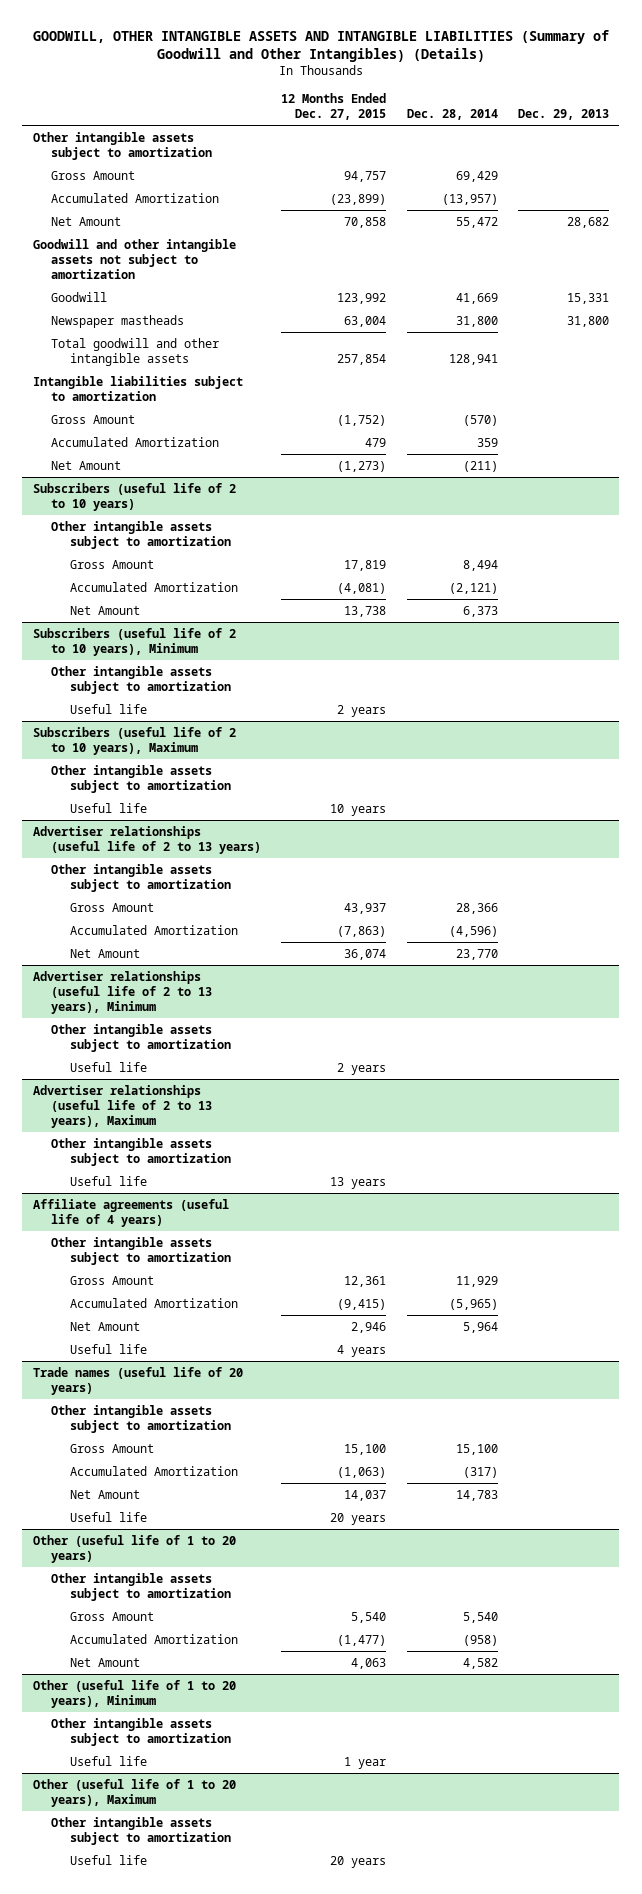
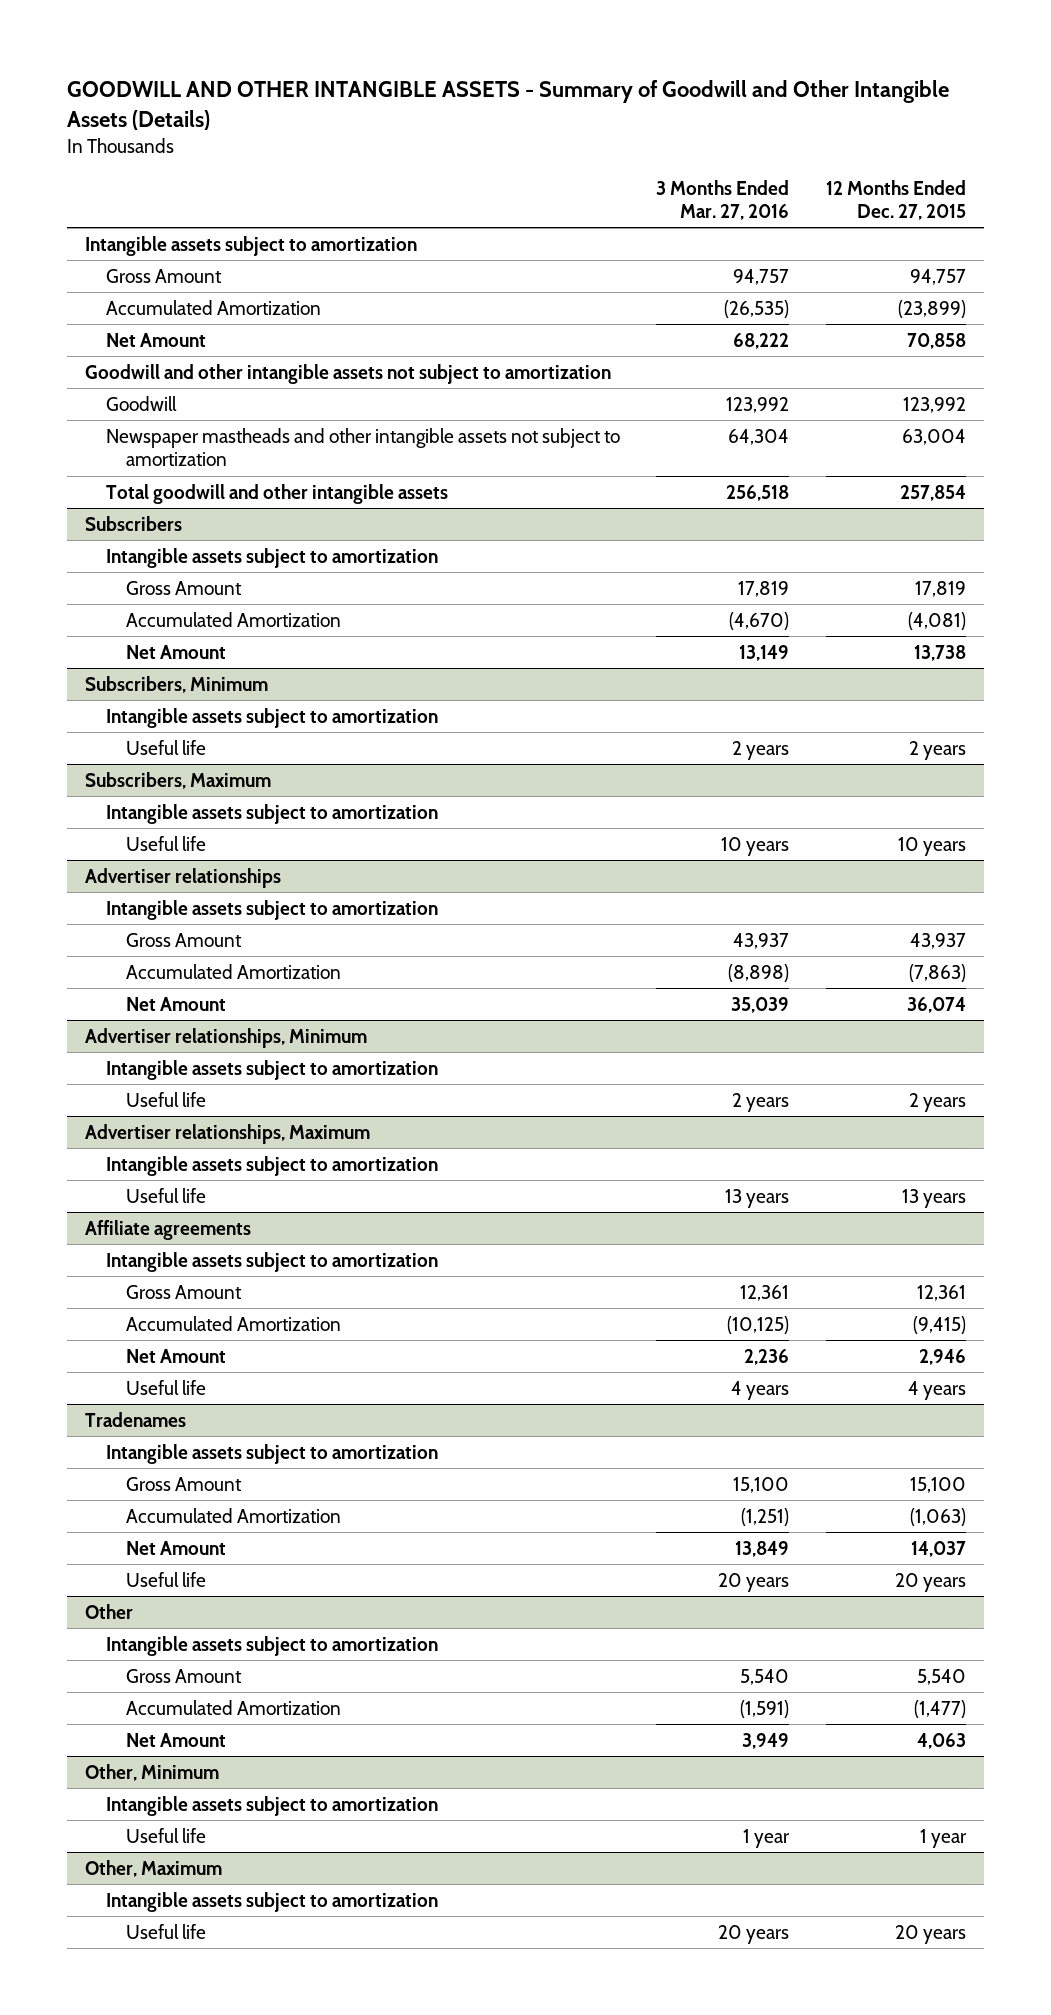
- GOODWILL, OTHER INTANGIBLE ASSETS AND INTANGIBLE LIABILITIES (Summary of Goodwill and Other Intangibles) (Details)
+ GOODWILL AND OTHER INTANGIBLE ASSETS - Summary of Goodwill and Other Intangible Assets (Details)
- | 12 Months Ended Dec. 27, 2015 | Dec. 28, 2014 | Dec. 29, 2013
+ | 3 Months Ended Mar. 27, 2016 | 12 Months Ended Dec. 27, 2015
- Other intangible assets subject to amortization
+ Intangible assets subject to amortization
- Newspaper mastheads | 63,004 | 31,800 | 31,800
+ Newspaper mastheads and other intangible assets not subject to amortization | 64,304 | 63,004
- Intangible liabilities subject to amortization
- Gross Amount | (1,752) | (570) |
- Accumulated Amortization | 479 | 359 |
- Net Amount | (1,273) | (211) |
- Subscribers (useful life of 2 to 10 years)
- Other intangible assets subject to amortization
+ Subscribers
+ Intangible assets subject to amortization
- Subscribers (useful life of 2 to 10 years), Minimum
- Other intangible assets subject to amortization
+ Subscribers, Minimum
+ Intangible assets subject to amortization
- Subscribers (useful life of 2 to 10 years), Maximum
- Other intangible assets subject to amortization
+ Subscribers, Maximum
+ Intangible assets subject to amortization
- Advertiser relationships (useful life of 2 to 13 years)
- Other intangible assets subject to amortization
+ Advertiser relationships
+ Intangible assets subject to amortization
- Advertiser relationships (useful life of 2 to 13 years), Minimum
- Other intangible assets subject to amortization
+ Advertiser relationships, Minimum
+ Intangible assets subject to amortization
- Advertiser relationships (useful life of 2 to 13 years), Maximum
- Other intangible assets subject to amortization
+ Advertiser relationships, Maximum
+ Intangible assets subject to amortization
- Affiliate agreements (useful life of 4 years)
- Other intangible assets subject to amortization
+ Affiliate agreements
+ Intangible assets subject to amortization
- Trade names (useful life of 20 years)
- Other intangible assets subject to amortization
+ Tradenames
+ Intangible assets subject to amortization
- Other (useful life of 1 to 20 years)
- Other intangible assets subject to amortization
+ Other
+ Intangible assets subject to amortization
- Other (useful life of 1 to 20 years), Minimum
- Other intangible assets subject to amortization
+ Other, Minimum
+ Intangible assets subject to amortization
- Other (useful life of 1 to 20 years), Maximum
- Other intangible assets subject to amortization
+ Other, Maximum
+ Intangible assets subject to amortization

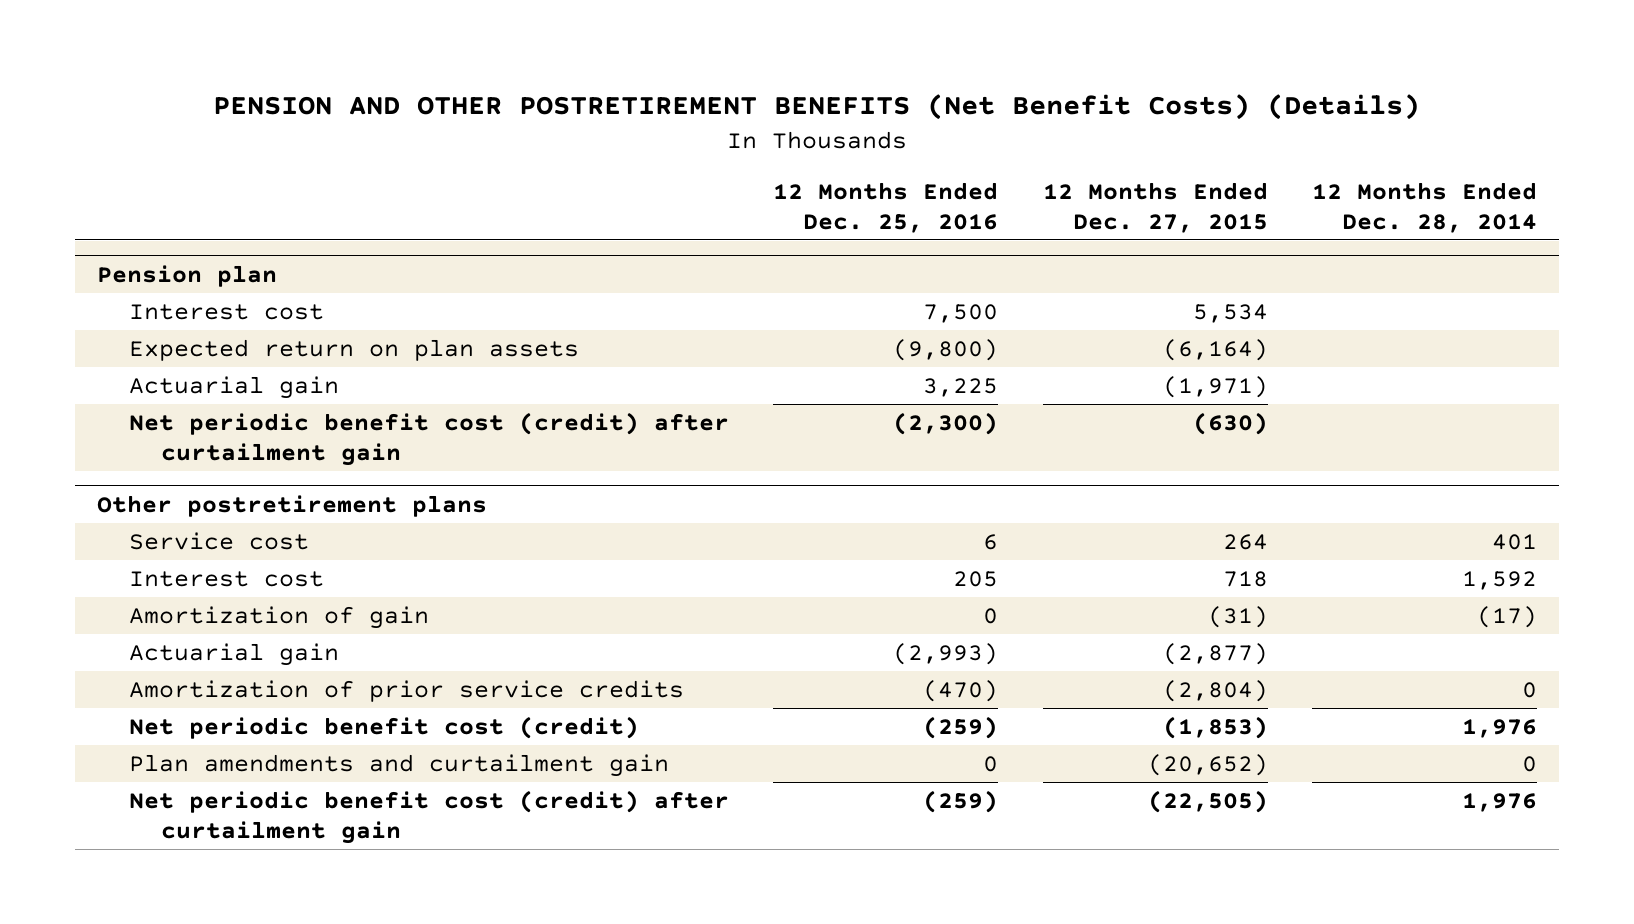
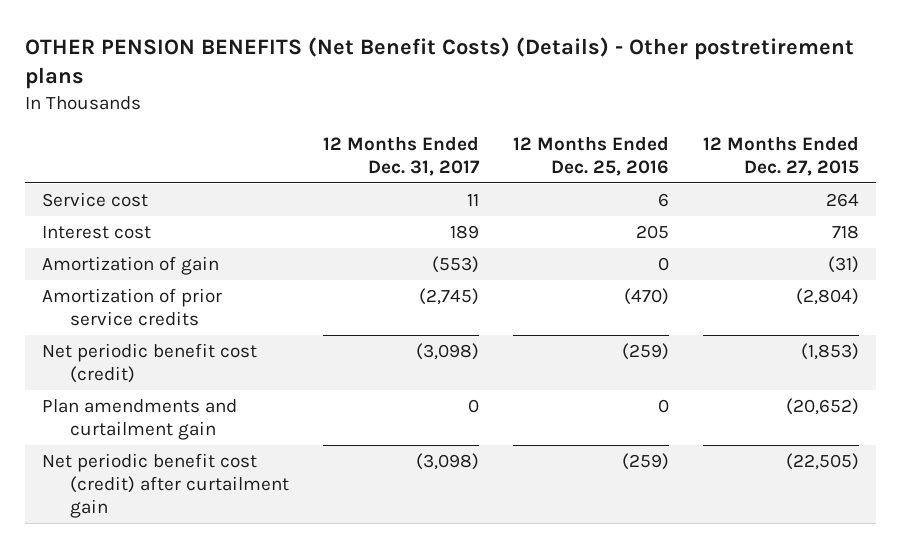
- PENSION AND OTHER POSTRETIREMENT BENEFITS (Net Benefit Costs) (Details)
+ OTHER PENSION BENEFITS (Net Benefit Costs) (Details) - Other postretirement plans
- | 12 Months Ended Dec. 25, 2016 | 12 Months Ended Dec. 27, 2015 | 12 Months Ended Dec. 28, 2014
+ | 12 Months Ended Dec. 31, 2017 | 12 Months Ended Dec. 25, 2016 | 12 Months Ended Dec. 27, 2015
- Pension plan
- Interest cost | 7,500 | 5,534 |
- Expected return on plan assets | (9,800) | (6,164) |
- Actuarial gain | 3,225 | (1,971) |
- Net periodic benefit cost (credit) after curtailment gain | (2,300) | (630) |
- Other postretirement plans
- Actuarial gain | (2,993) | (2,877) |

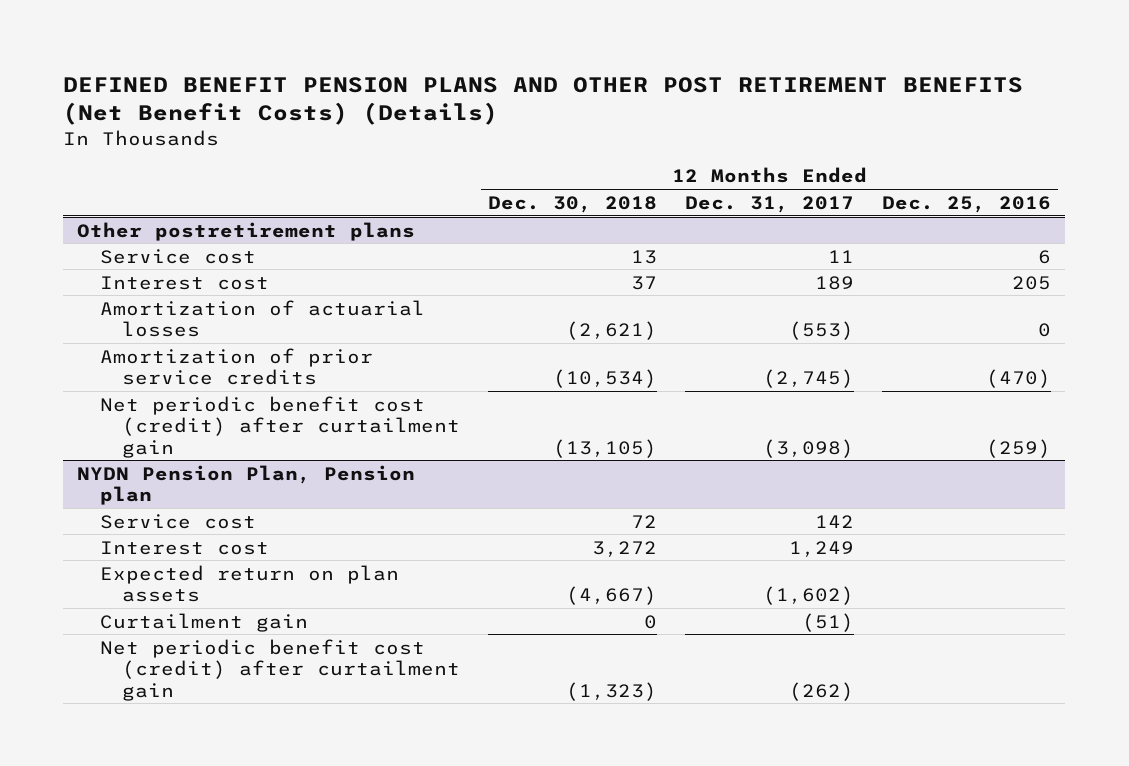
- OTHER PENSION BENEFITS (Net Benefit Costs) (Details) - Other postretirement plans
+ DEFINED BENEFIT PENSION PLANS AND OTHER POST RETIREMENT BENEFITS (Net Benefit Costs) (Details)
- | 12 Months Ended Dec. 31, 2017 | 12 Months Ended Dec. 25, 2016 | 12 Months Ended Dec. 27, 2015
+ | 12 Months Ended Dec. 30, 2018 | 12 Months Ended Dec. 31, 2017 | 12 Months Ended Dec. 25, 2016
+ Other postretirement plans
- Amortization of gain | (553) | 0 | (31)
+ Amortization of actuarial losses | (2,621) | (553) | 0
- Net periodic benefit cost (credit) | (3,098) | (259) | (1,853)
- Plan amendments and curtailment gain | 0 | 0 | (20,652)
+ NYDN Pension Plan, Pension plan
+ Service cost | 72 | 142 |
+ Interest cost | 3,272 | 1,249 |
+ Expected return on plan assets | (4,667) | (1,602) |
+ Curtailment gain | 0 | (51) |
+ Net periodic benefit cost (credit) after curtailment gain | (1,323) | (262) |

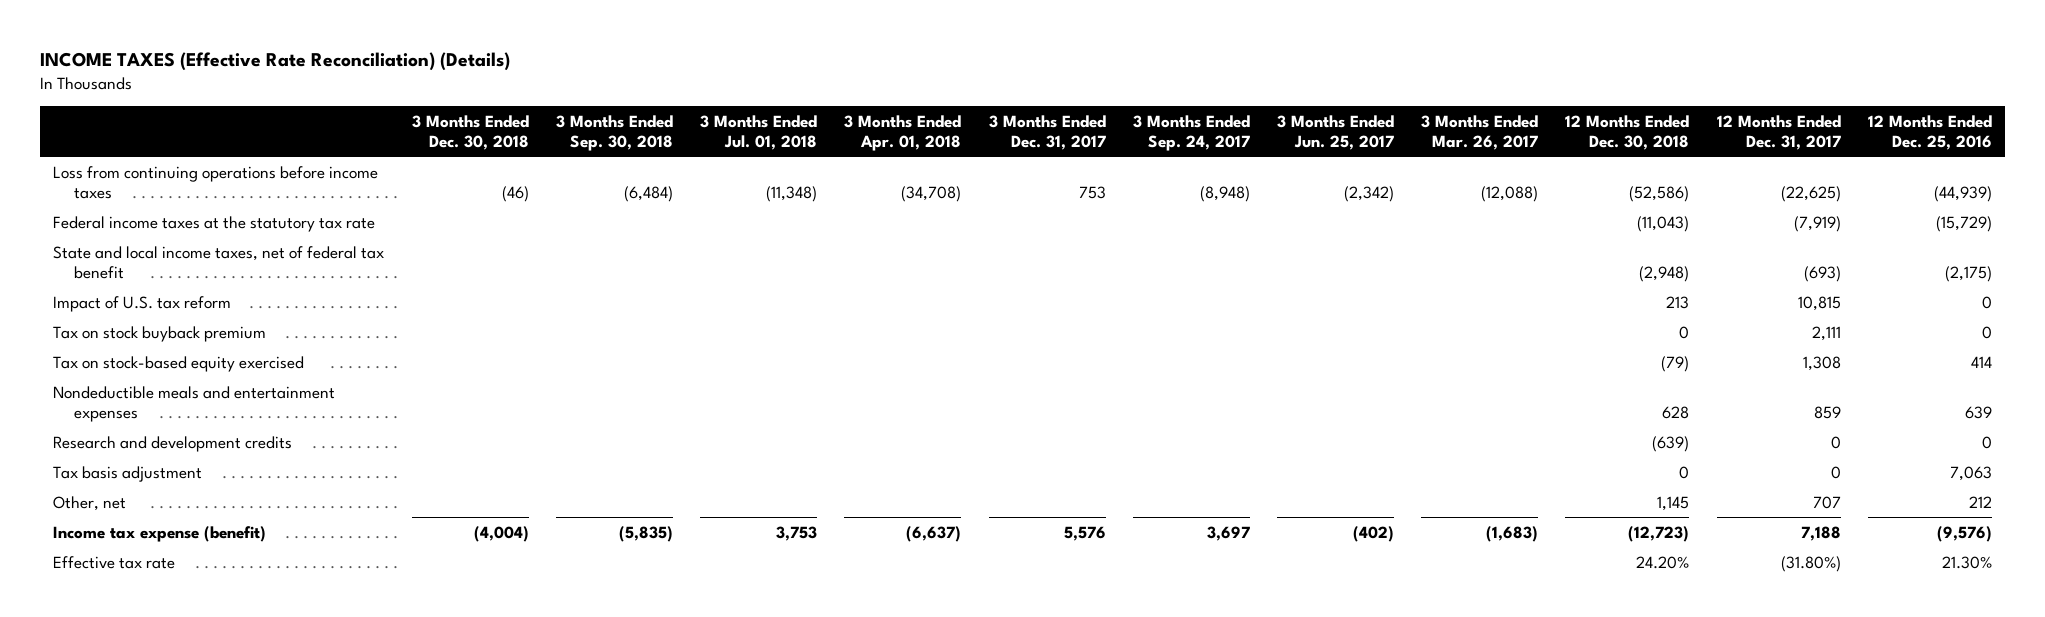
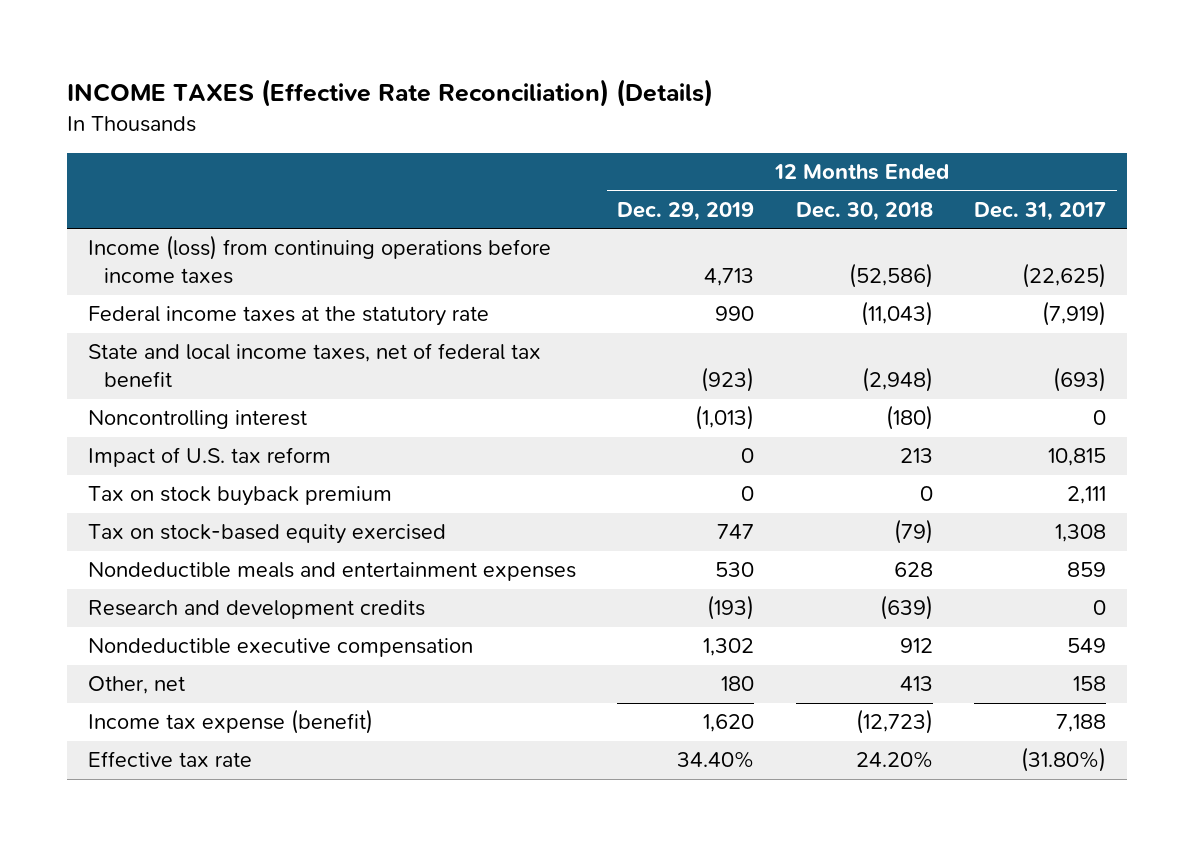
- | 3 Months Ended Dec. 30, 2018 | 3 Months Ended Sep. 30, 2018 | 3 Months Ended Jul. 01, 2018 | 3 Months Ended Apr. 01, 2018 | 3 Months Ended Dec. 31, 2017 | 3 Months Ended Sep. 24, 2017 | 3 Months Ended Jun. 25, 2017 | 3 Months Ended Mar. 26, 2017 | 12 Months Ended Dec. 30, 2018 | 12 Months Ended Dec. 31, 2017 | 12 Months Ended Dec. 25, 2016
+ | 12 Months Ended Dec. 29, 2019 | 12 Months Ended Dec. 30, 2018 | 12 Months Ended Dec. 31, 2017
- Loss from continuing operations before income taxes | (46) | (6,484) | (11,348) | (34,708) | 753 | (8,948) | (2,342) | (12,088) | (52,586) | (22,625) | (44,939)
- Federal income taxes at the statutory tax rate | | | | | | | | | (11,043) | (7,919) | (15,729)
+ Income (loss) from continuing operations before income taxes | 4,713 | (52,586) | (22,625)
+ Federal income taxes at the statutory rate | 990 | (11,043) | (7,919)
+ Noncontrolling interest | (1,013) | (180) | 0
- Tax basis adjustment | | | | | | | | | 0 | 0 | 7,063
- Other, net | | | | | | | | | 1,145 | 707 | 212
+ Nondeductible executive compensation | 1,302 | 912 | 549
+ Other, net | 180 | 413 | 158

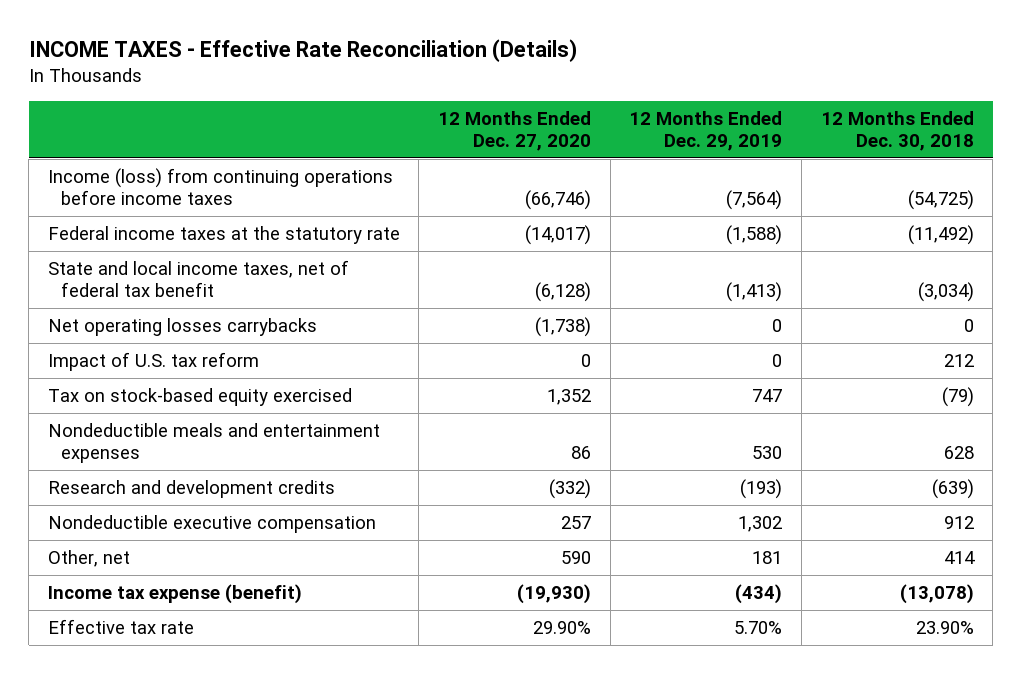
- INCOME TAXES (Effective Rate Reconciliation) (Details)
+ INCOME TAXES - Effective Rate Reconciliation (Details)
- | 12 Months Ended Dec. 29, 2019 | 12 Months Ended Dec. 30, 2018 | 12 Months Ended Dec. 31, 2017
+ | 12 Months Ended Dec. 27, 2020 | 12 Months Ended Dec. 29, 2019 | 12 Months Ended Dec. 30, 2018
- Income (loss) from continuing operations before income taxes | 4,713 | (52,586) | (22,625)
- Federal income taxes at the statutory rate | 990 | (11,043) | (7,919)
- State and local income taxes, net of federal tax benefit | (923) | (2,948) | (693)
- Noncontrolling interest | (1,013) | (180) | 0
- Impact of U.S. tax reform | 0 | 213 | 10,815
- Tax on stock buyback premium | 0 | 0 | 2,111
+ Income (loss) from continuing operations before income taxes | (66,746) | (7,564) | (54,725)
+ Federal income taxes at the statutory rate | (14,017) | (1,588) | (11,492)
+ State and local income taxes, net of federal tax benefit | (6,128) | (1,413) | (3,034)
+ Net operating losses carrybacks | (1,738) | 0 | 0
+ Impact of U.S. tax reform | 0 | 0 | 212
- Other, net | 180 | 413 | 158
- Income tax expense (benefit) | 1,620 | (12,723) | 7,188
- Effective tax rate | 34.40% | 24.20% | (31.80%)
+ Other, net | 590 | 181 | 414
+ Income tax expense (benefit) | (19,930) | (434) | (13,078)
+ Effective tax rate | 29.90% | 5.70% | 23.90%

